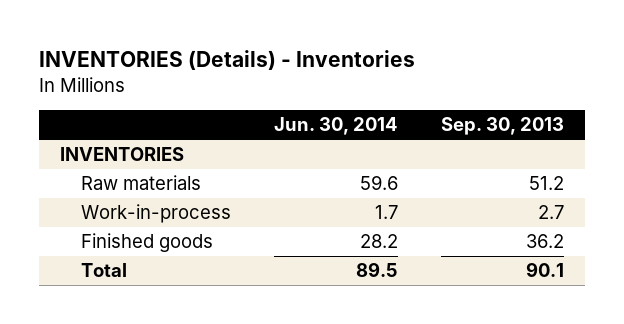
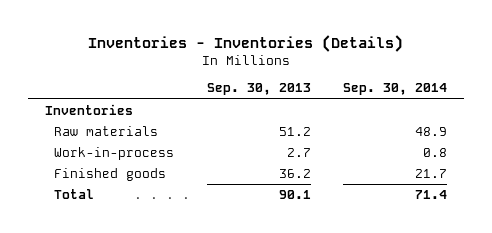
- INVENTORIES (Details) - Inventories
+ Inventories - Inventories (Details)
- | Jun. 30, 2014 | Sep. 30, 2013
+ | Sep. 30, 2013 | Sep. 30, 2014
- INVENTORIES
+ Inventories

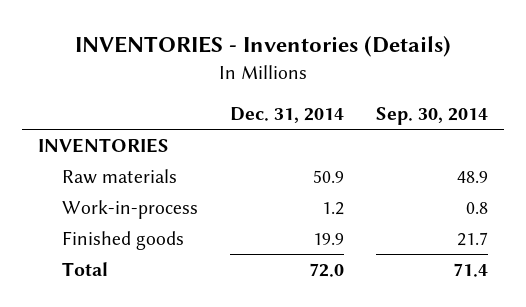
- Inventories - Inventories (Details)
+ INVENTORIES - Inventories (Details)
- | Sep. 30, 2013 | Sep. 30, 2014
+ | Dec. 31, 2014 | Sep. 30, 2014
- Inventories
+ INVENTORIES

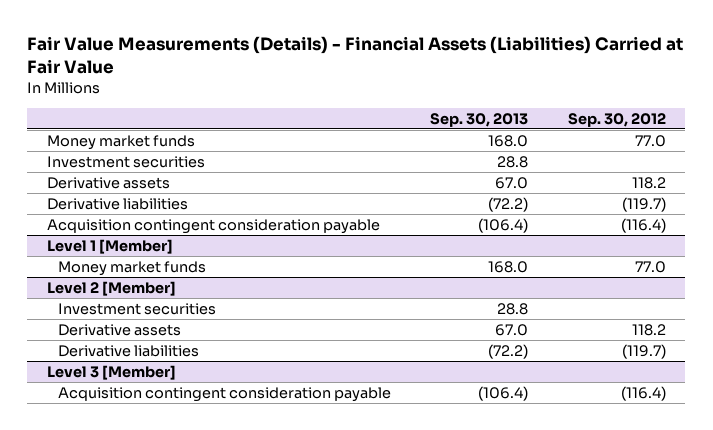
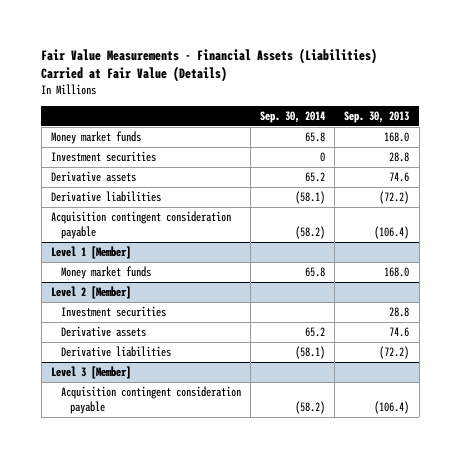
- Fair Value Measurements (Details) - Financial Assets (Liabilities) Carried at Fair Value
+ Fair Value Measurements - Financial Assets (Liabilities) Carried at Fair Value (Details)
- | Sep. 30, 2013 | Sep. 30, 2012
+ | Sep. 30, 2014 | Sep. 30, 2013
- Derivative assets | 67.0 | 118.2
+ Derivative assets | 65.2 | 74.6
@ Level 2 [Member]
- Derivative assets | 67.0 | 118.2
+ Derivative assets | 65.2 | 74.6

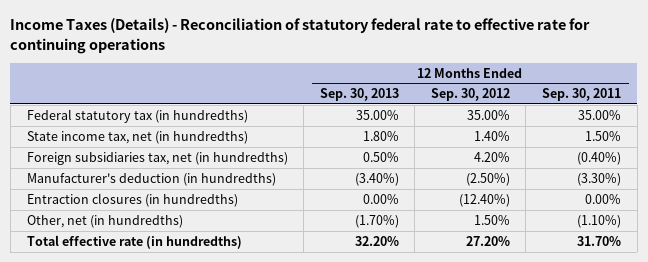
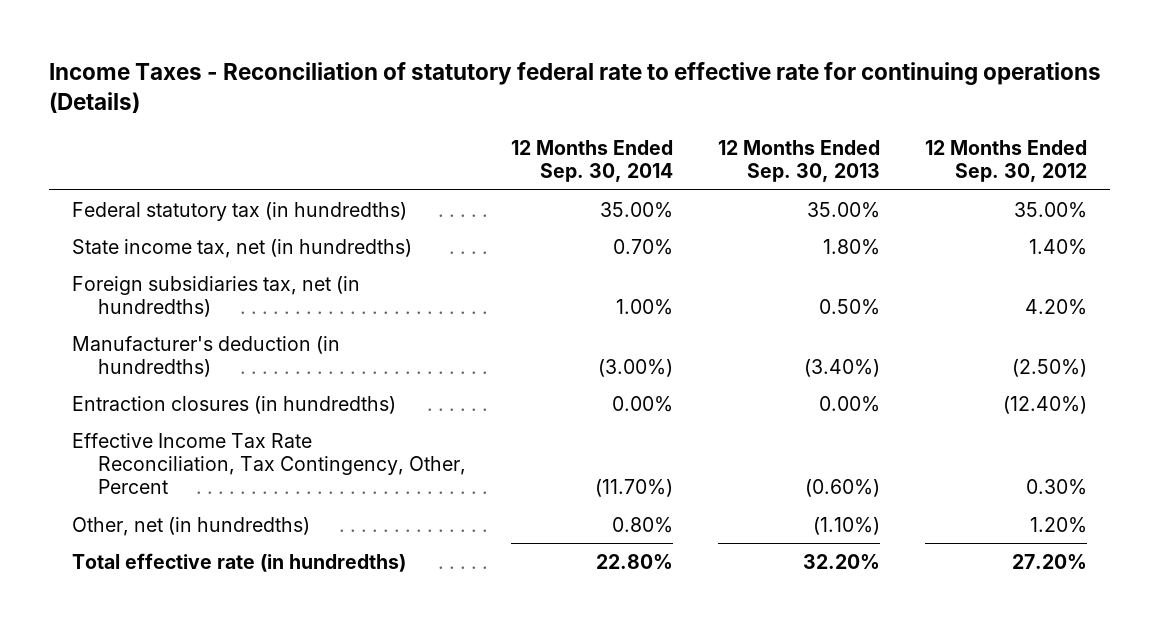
- Income Taxes (Details) - Reconciliation of statutory federal rate to effective rate for continuing operations
+ Income Taxes - Reconciliation of statutory federal rate to effective rate for continuing operations (Details)
- | 12 Months Ended Sep. 30, 2013 | 12 Months Ended Sep. 30, 2012 | 12 Months Ended Sep. 30, 2011
+ | 12 Months Ended Sep. 30, 2014 | 12 Months Ended Sep. 30, 2013 | 12 Months Ended Sep. 30, 2012
- Other, net (in hundredths) | (1.70%) | 1.50% | (1.10%)
+ Effective Income Tax Rate Reconciliation, Tax Contingency, Other, Percent | (11.70%) | (0.60%) | 0.30%
+ Other, net (in hundredths) | 0.80% | (1.10%) | 1.20%

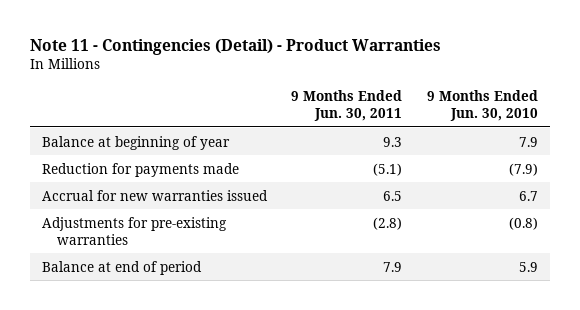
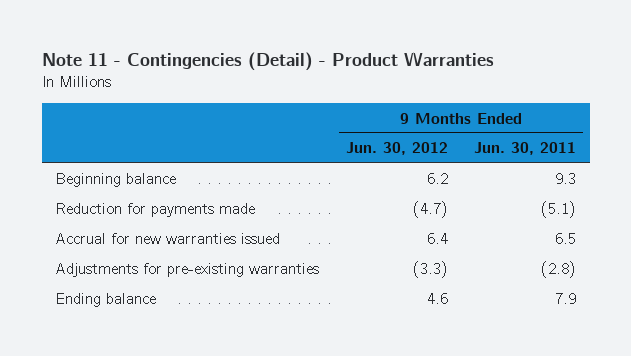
- | 9 Months Ended Jun. 30, 2011 | 9 Months Ended Jun. 30, 2010
+ | 9 Months Ended Jun. 30, 2012 | 9 Months Ended Jun. 30, 2011
- Balance at beginning of year | 9.3 | 7.9
+ Beginning balance | 6.2 | 9.3
- Balance at end of period | 7.9 | 5.9
+ Ending balance | 4.6 | 7.9

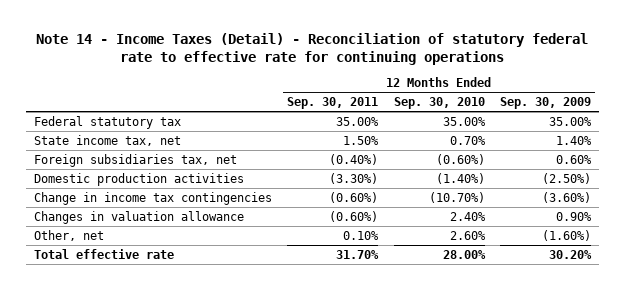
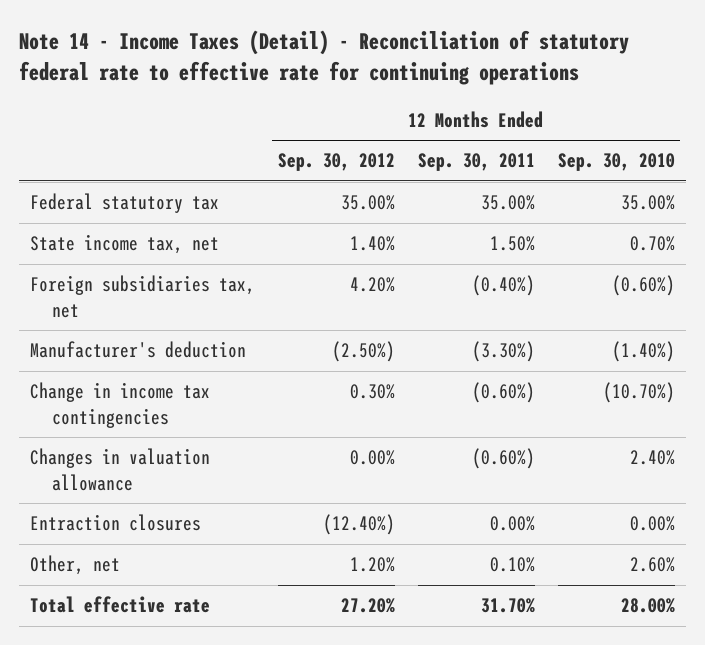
- | 12 Months Ended Sep. 30, 2011 | 12 Months Ended Sep. 30, 2010 | 12 Months Ended Sep. 30, 2009
+ | 12 Months Ended Sep. 30, 2012 | 12 Months Ended Sep. 30, 2011 | 12 Months Ended Sep. 30, 2010
- Domestic production activities | (3.30%) | (1.40%) | (2.50%)
+ Manufacturer's deduction | (2.50%) | (3.30%) | (1.40%)
+ Entraction closures | (12.40%) | 0.00% | 0.00%

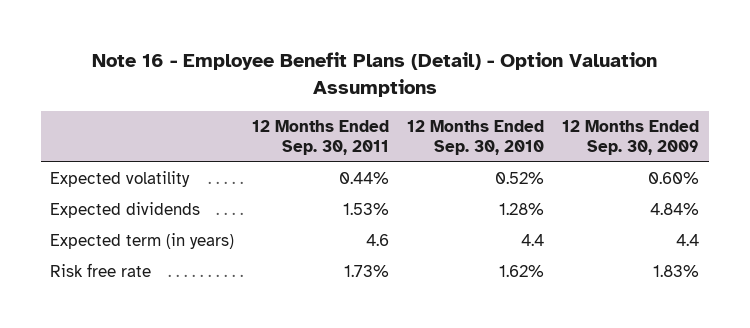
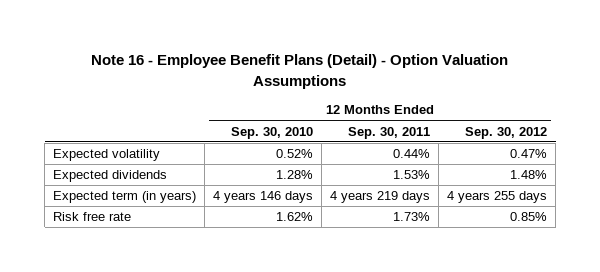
- | 12 Months Ended Sep. 30, 2011 | 12 Months Ended Sep. 30, 2010 | 12 Months Ended Sep. 30, 2009
+ | 12 Months Ended Sep. 30, 2010 | 12 Months Ended Sep. 30, 2011 | 12 Months Ended Sep. 30, 2012
- Expected term (in years) | 4.6 | 4.4 | 4.4
+ Expected term (in years) | 4 years 146 days | 4 years 219 days | 4 years 255 days

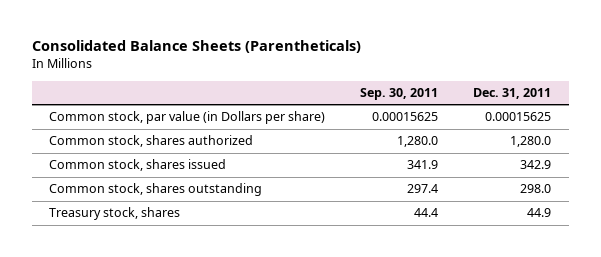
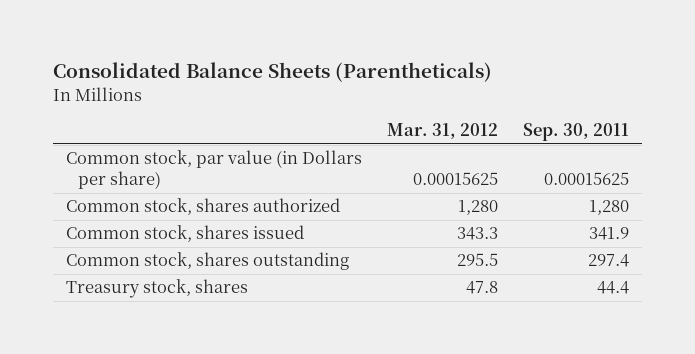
- | Sep. 30, 2011 | Dec. 31, 2011
+ | Mar. 31, 2012 | Sep. 30, 2011
- Common stock, shares authorized | 1,280.0 | 1,280.0
+ Common stock, shares authorized | 1,280 | 1,280

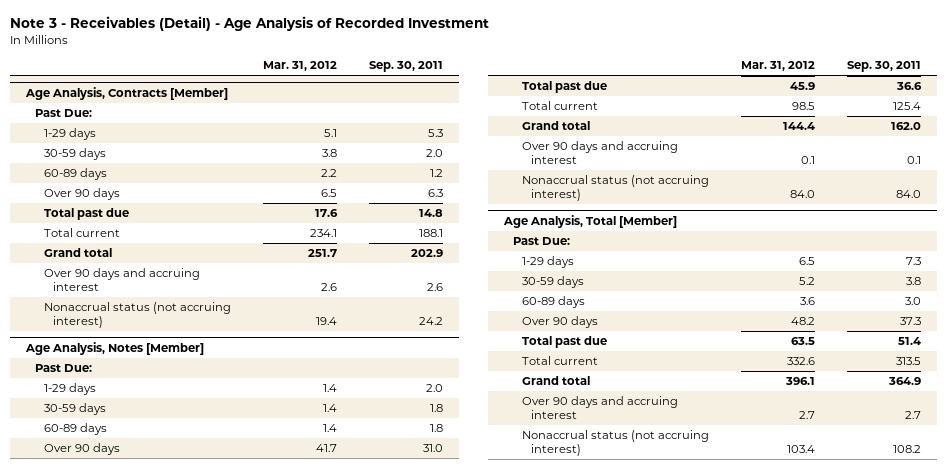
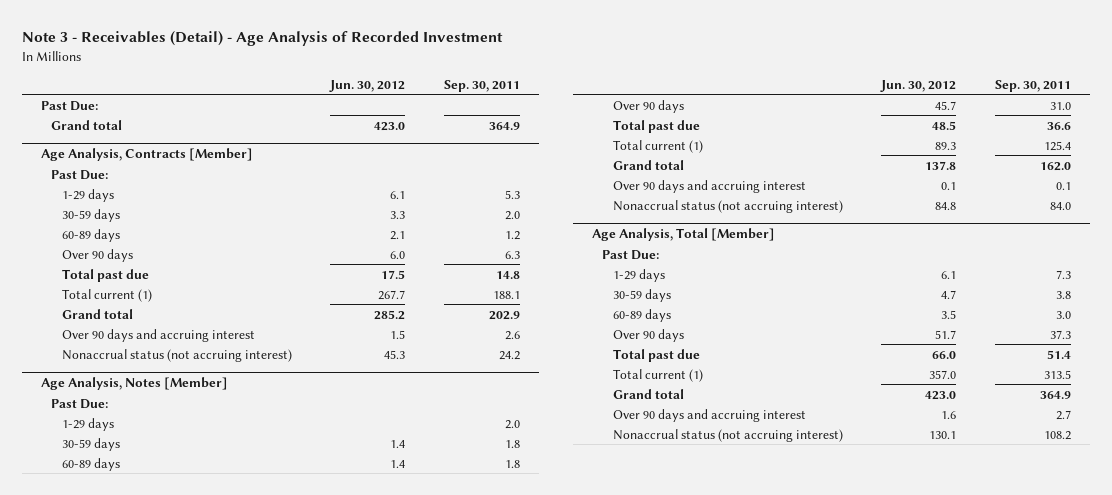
- | Mar. 31, 2012 | Sep. 30, 2011
+ | Jun. 30, 2012 | Sep. 30, 2011
+ Past Due:
+ Grand total | 423.0 | 364.9
@ Age Analysis, Contracts [Member]
- Total current | 234.1 | 188.1
+ Total current (1) | 267.7 | 188.1
@ Age Analysis, Notes [Member]
- Total current | 98.5 | 125.4
+ Total current (1) | 89.3 | 125.4
@ Age Analysis, Total [Member]
- Total current | 332.6 | 313.5
+ Total current (1) | 357.0 | 313.5

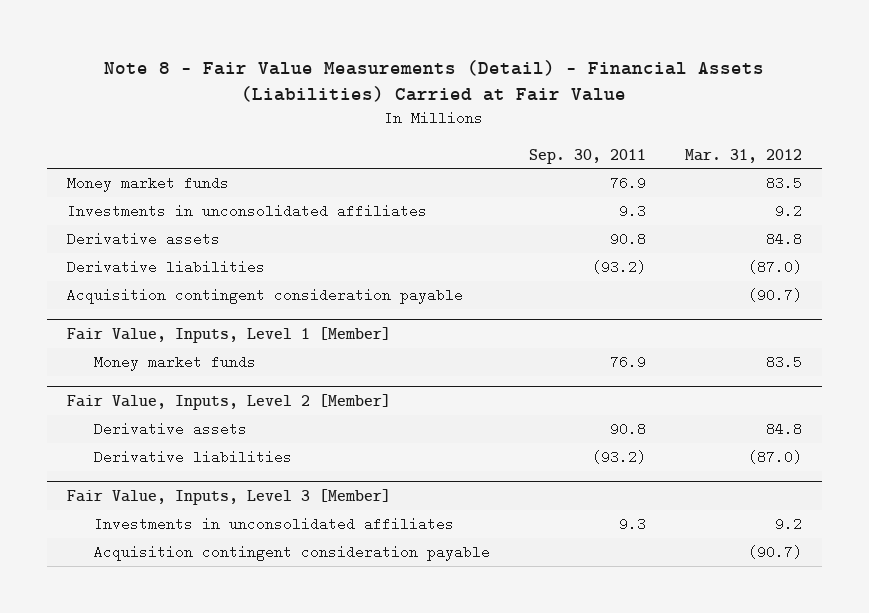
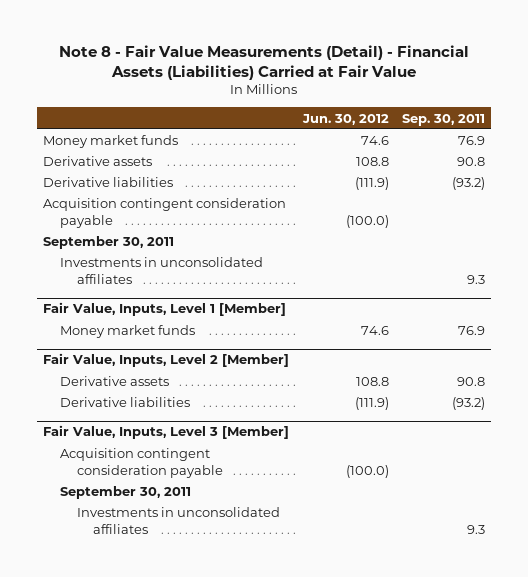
- | Sep. 30, 2011 | Mar. 31, 2012
+ | Jun. 30, 2012 | Sep. 30, 2011
+ September 30, 2011
moved down: Investments in unconsolidated affiliates | | 9.3
@ Fair Value, Inputs, Level 3 [Member]
+ September 30, 2011
moved down: Investments in unconsolidated affiliates | | 9.3

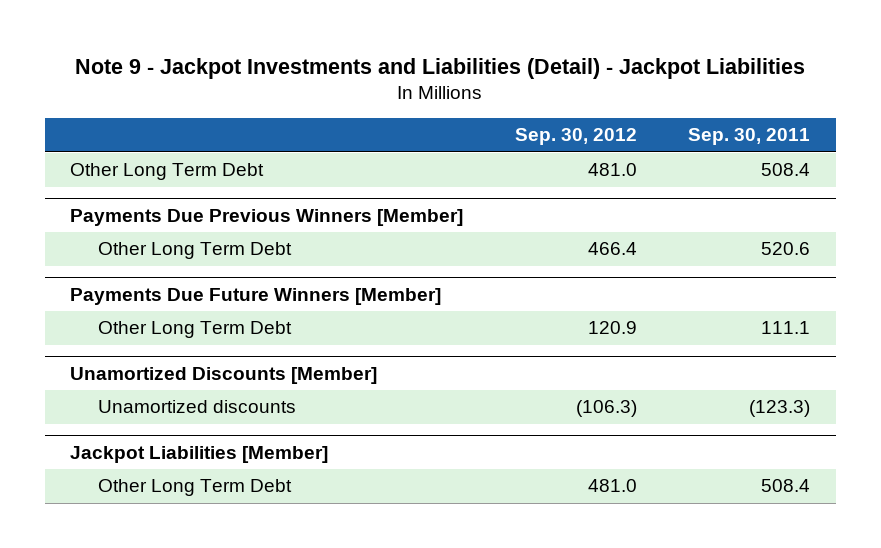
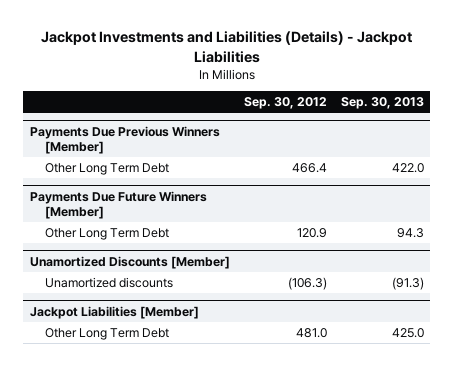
- Note 9 - Jackpot Investments and Liabilities (Detail) - Jackpot Liabilities
+ Jackpot Investments and Liabilities (Details) - Jackpot Liabilities
- | Sep. 30, 2012 | Sep. 30, 2011
+ | Sep. 30, 2012 | Sep. 30, 2013
- Other Long Term Debt | 481.0 | 508.4

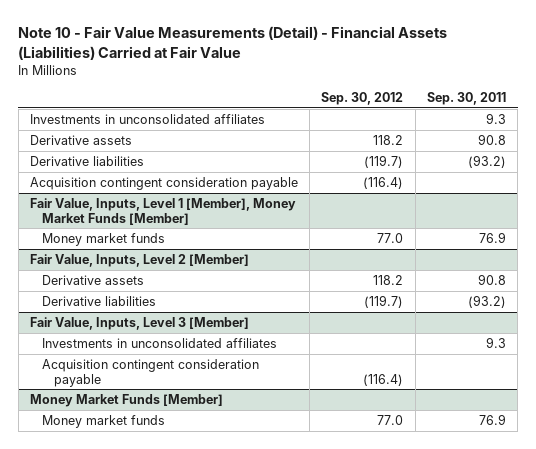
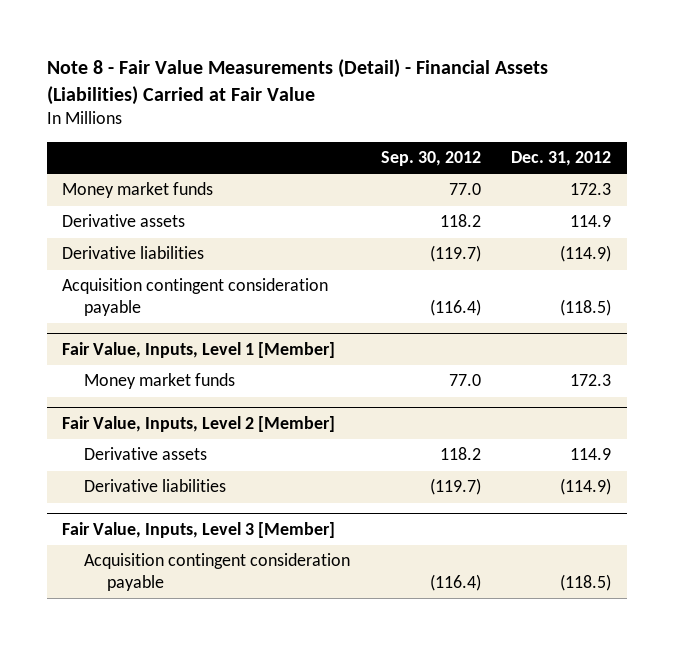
- Note 10 - Fair Value Measurements (Detail) - Financial Assets (Liabilities) Carried at Fair Value
+ Note 8 - Fair Value Measurements (Detail) - Financial Assets (Liabilities) Carried at Fair Value
- | Sep. 30, 2012 | Sep. 30, 2011
+ | Sep. 30, 2012 | Dec. 31, 2012
- Investments in unconsolidated affiliates | | 9.3
+ Money market funds | 77.0 | 172.3
- Fair Value, Inputs, Level 1 [Member], Money Market Funds [Member]
+ Fair Value, Inputs, Level 1 [Member]
@ Fair Value, Inputs, Level 3 [Member]
- Investments in unconsolidated affiliates | | 9.3
- Money Market Funds [Member]
- Money market funds | 77.0 | 76.9

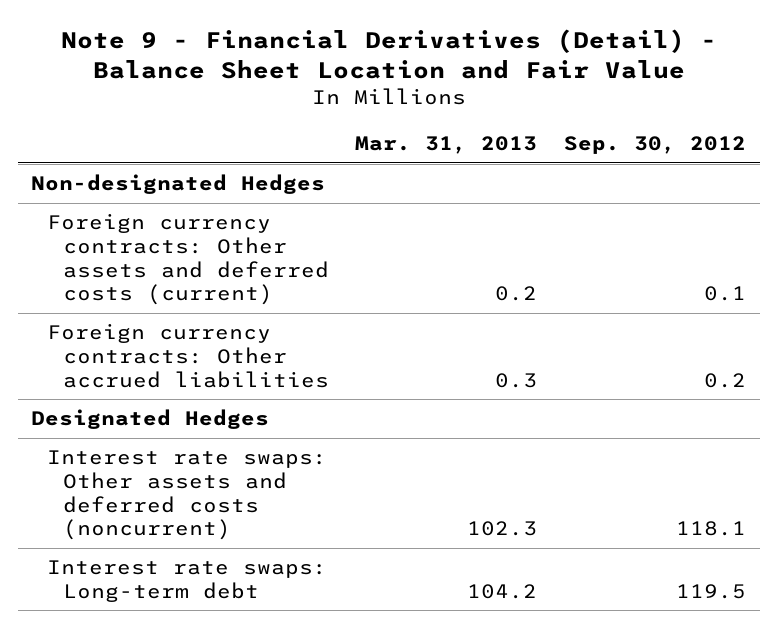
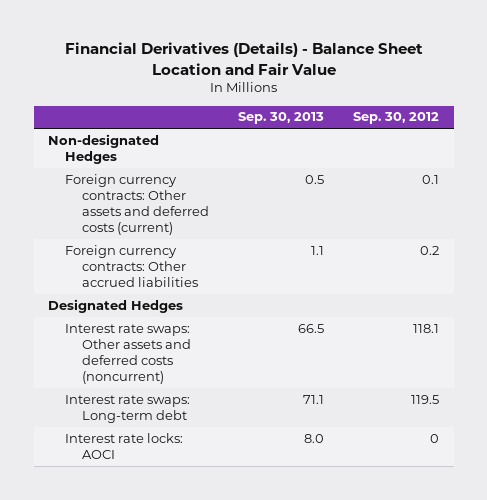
- Note 9 - Financial Derivatives (Detail) - Balance Sheet Location and Fair Value
+ Financial Derivatives (Details) - Balance Sheet Location and Fair Value
- | Mar. 31, 2013 | Sep. 30, 2012
+ | Sep. 30, 2013 | Sep. 30, 2012
+ Interest rate locks: AOCI | 8.0 | 0

